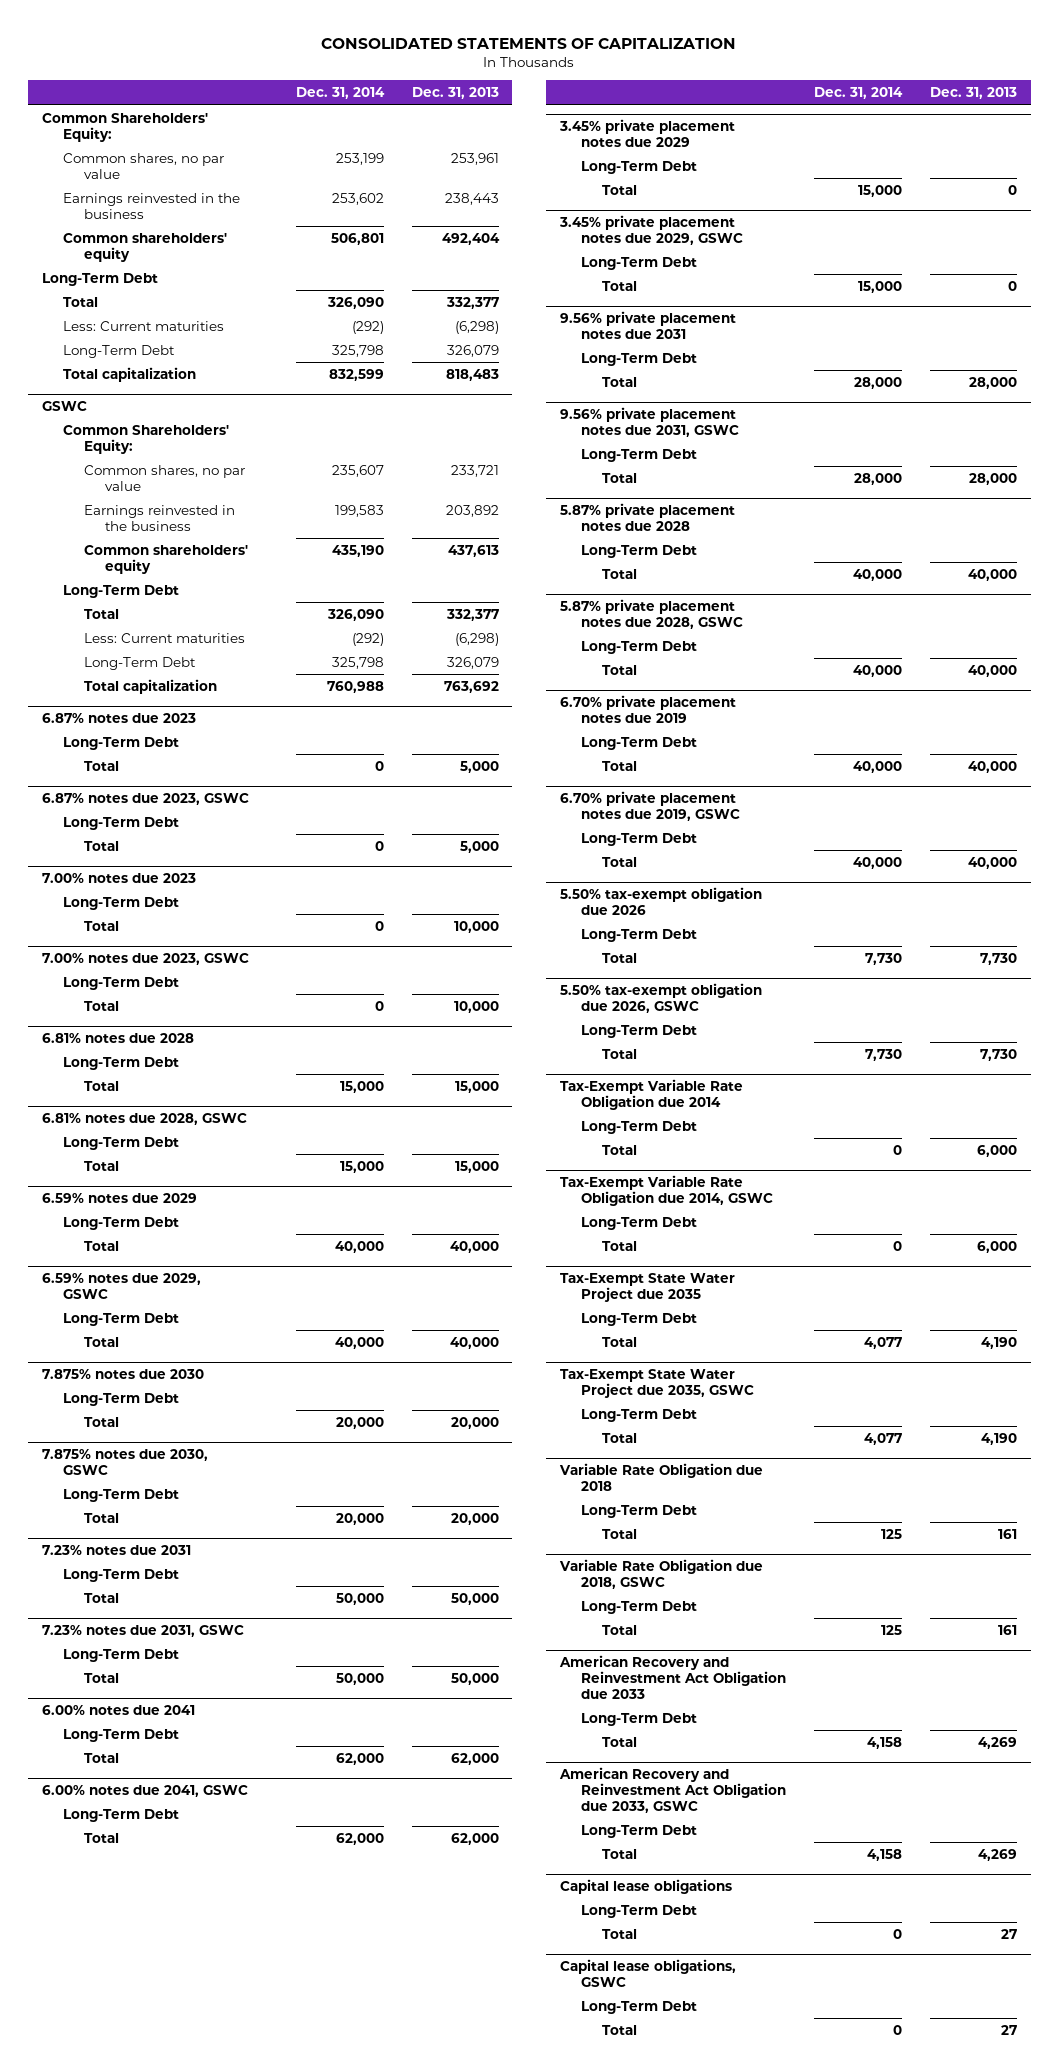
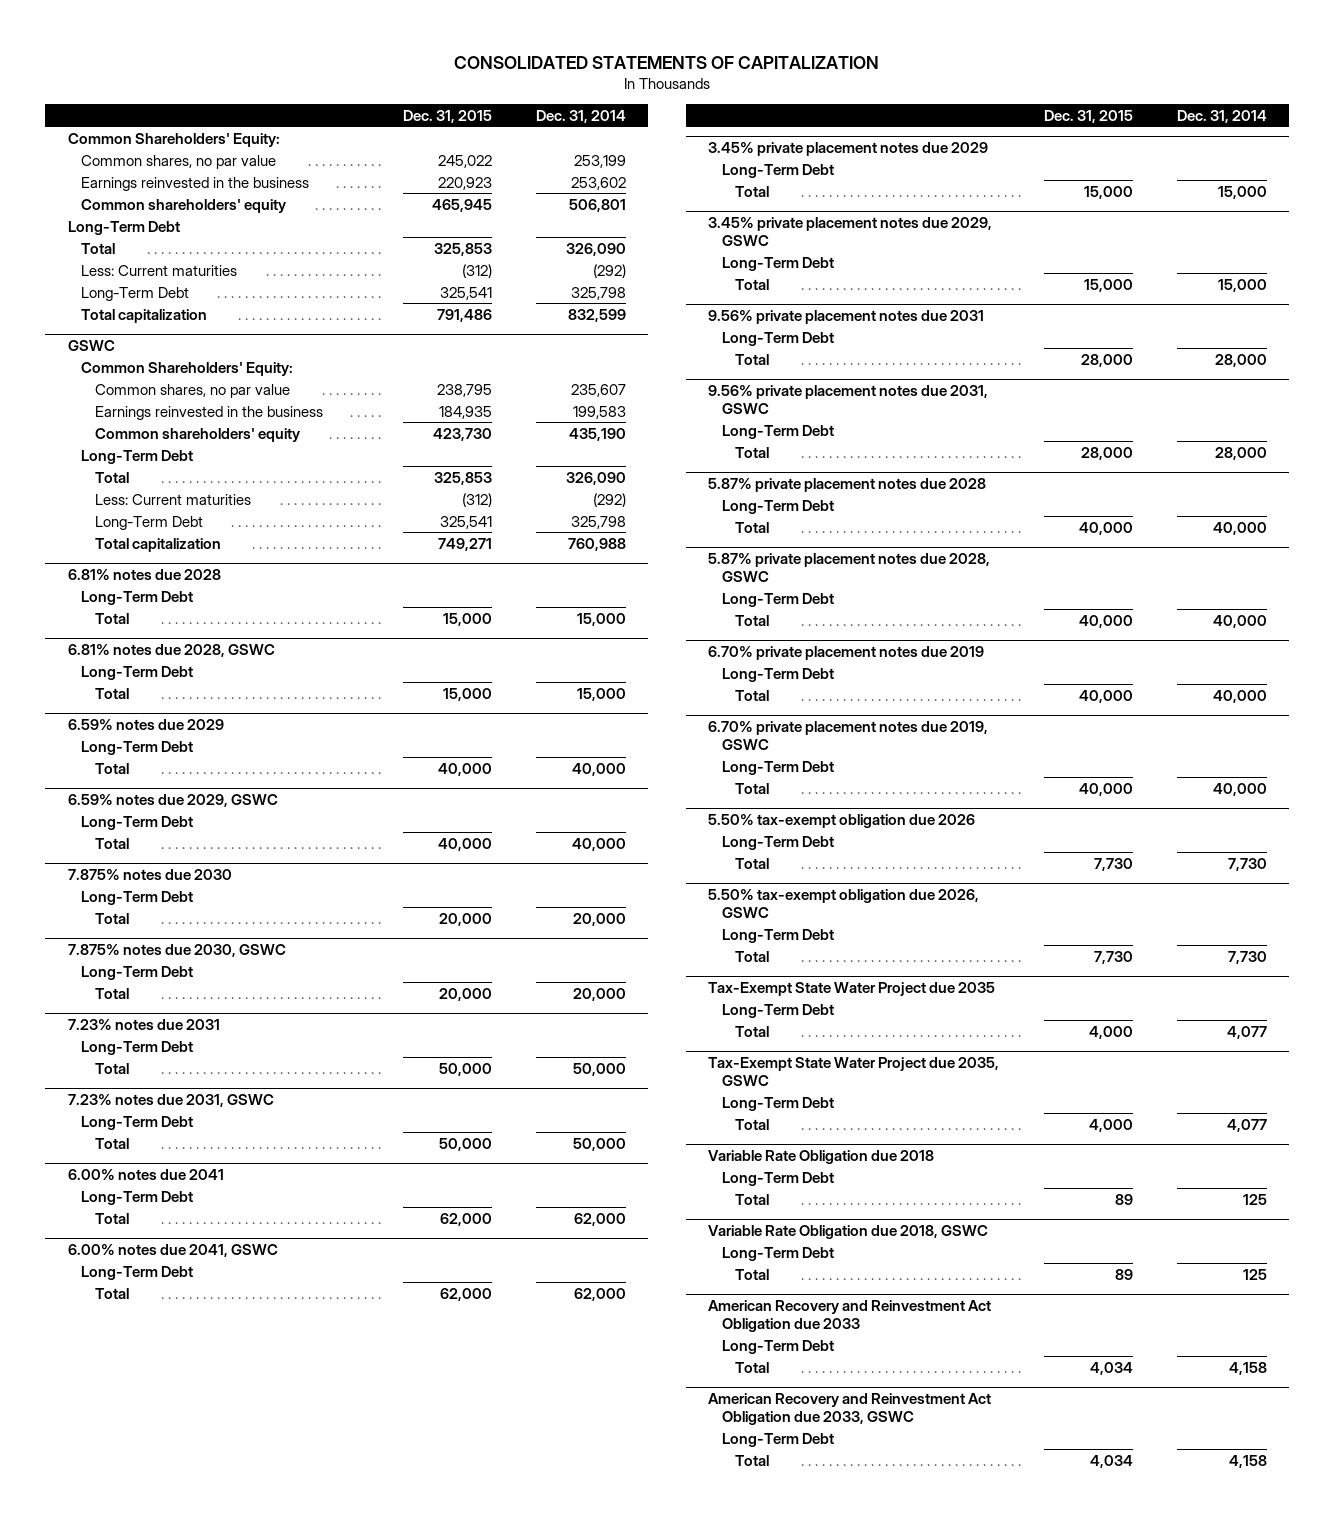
- | Dec. 31, 2014 | Dec. 31, 2013
+ | Dec. 31, 2015 | Dec. 31, 2014
- 6.87% notes due 2023
- Long-Term Debt
- Total | 0 | 5,000
- 6.87% notes due 2023, GSWC
- Long-Term Debt
- Total | 0 | 5,000
- 7.00% notes due 2023
- Long-Term Debt
- Total | 0 | 10,000
- 7.00% notes due 2023, GSWC
- Long-Term Debt
- Total | 0 | 10,000
- Tax-Exempt Variable Rate Obligation due 2014
- Long-Term Debt
- Total | 0 | 6,000
- Tax-Exempt Variable Rate Obligation due 2014, GSWC
- Long-Term Debt
- Total | 0 | 6,000
- Capital lease obligations
- Long-Term Debt
- Total | 0 | 27
- Capital lease obligations, GSWC
- Long-Term Debt
- Total | 0 | 27

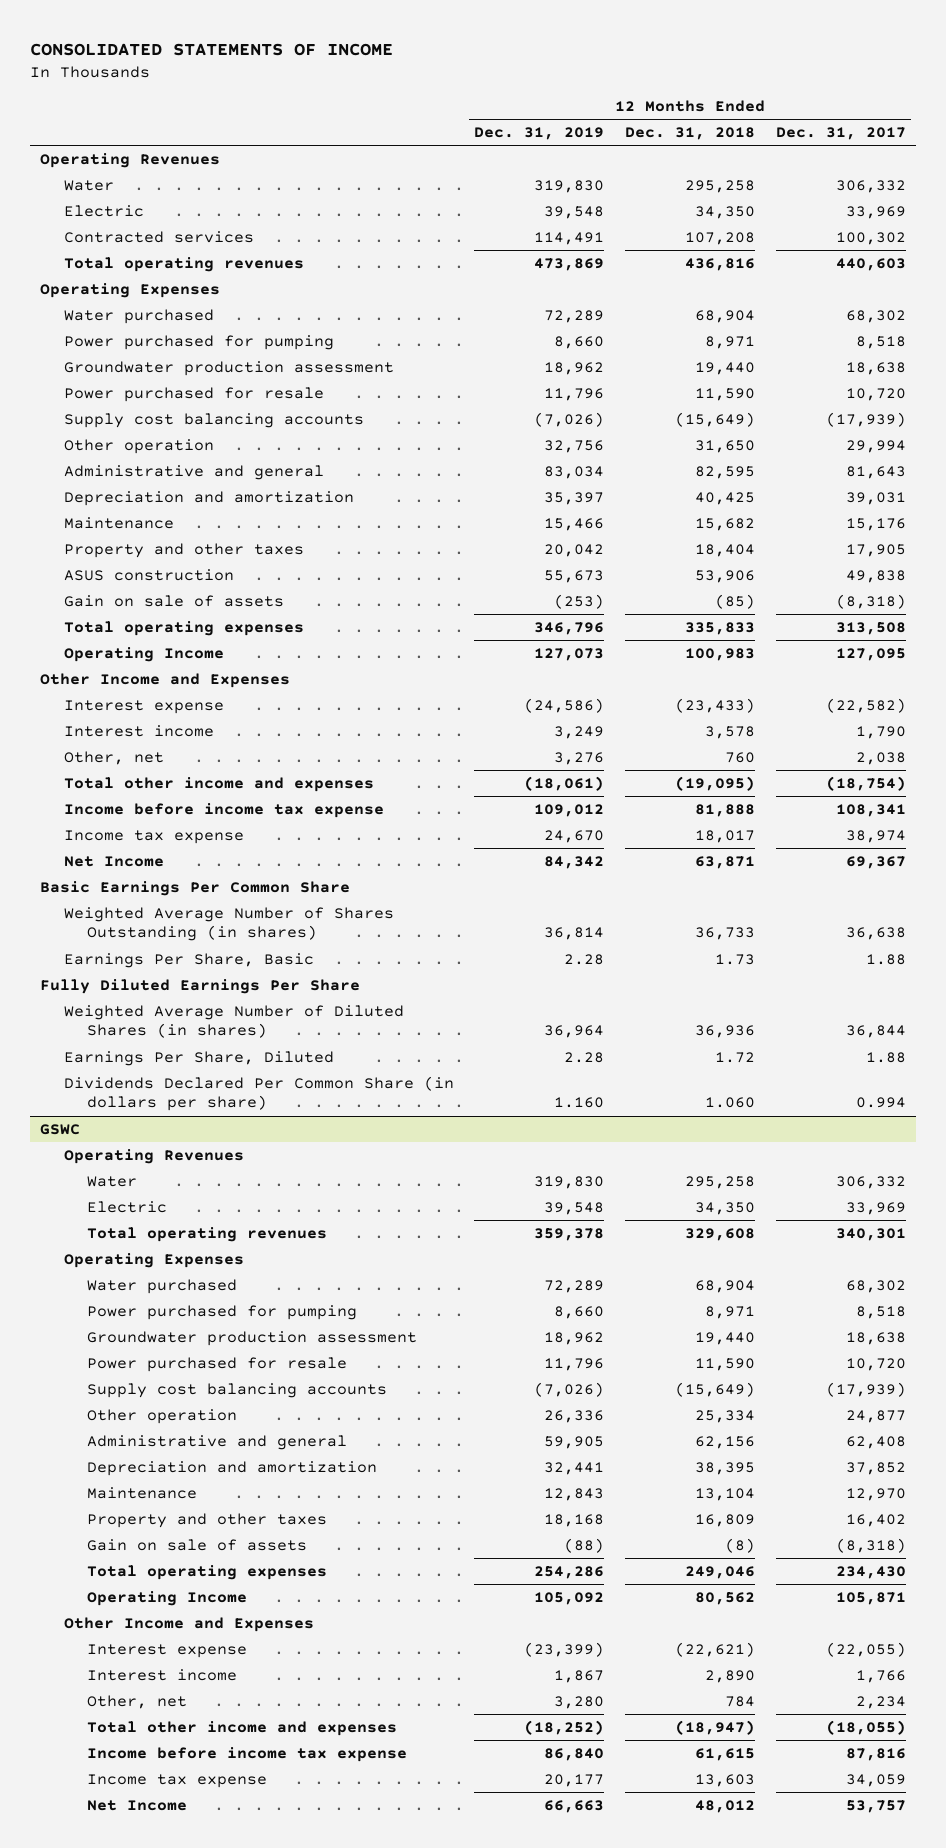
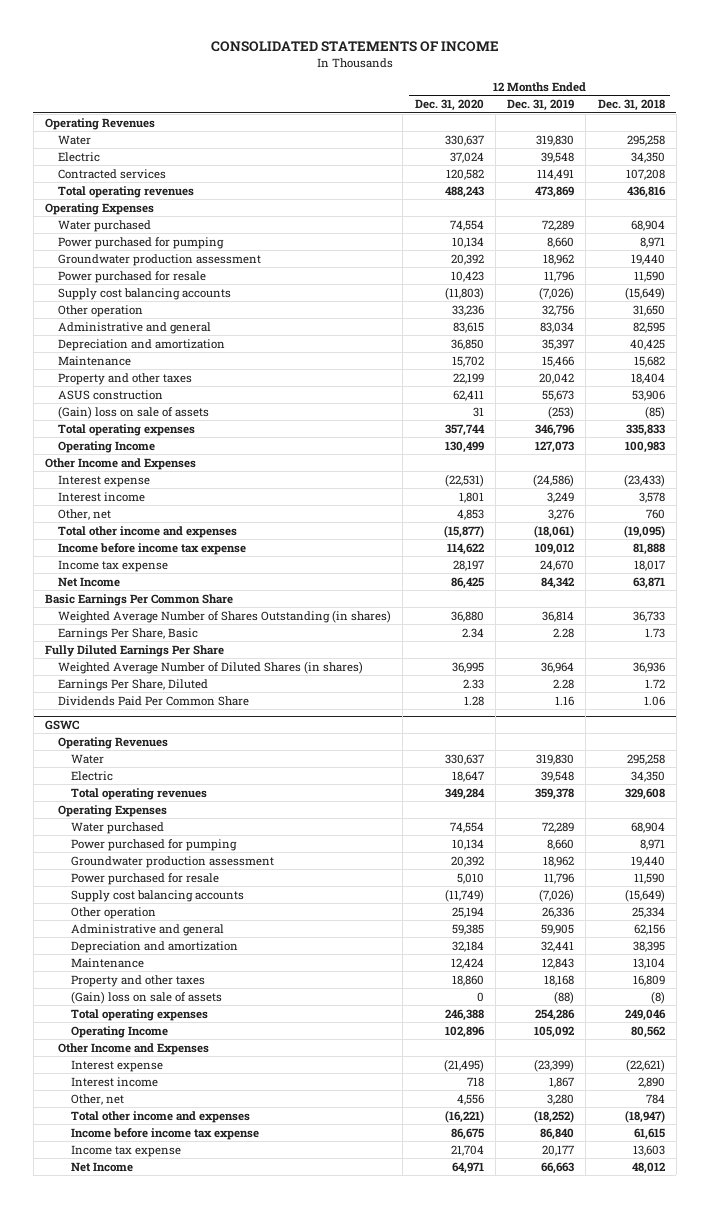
- | 12 Months Ended Dec. 31, 2019 | 12 Months Ended Dec. 31, 2018 | 12 Months Ended Dec. 31, 2017
+ | 12 Months Ended Dec. 31, 2020 | 12 Months Ended Dec. 31, 2019 | 12 Months Ended Dec. 31, 2018
- Gain on sale of assets | (253) | (85) | (8,318)
+ (Gain) loss on sale of assets | 31 | (253) | (85)
- Dividends Declared Per Common Share (in dollars per share) | 1.160 | 1.060 | 0.994
+ Dividends Paid Per Common Share | 1.28 | 1.16 | 1.06
@ GSWC
- Gain on sale of assets | (88) | (8) | (8,318)
+ (Gain) loss on sale of assets | 0 | (88) | (8)

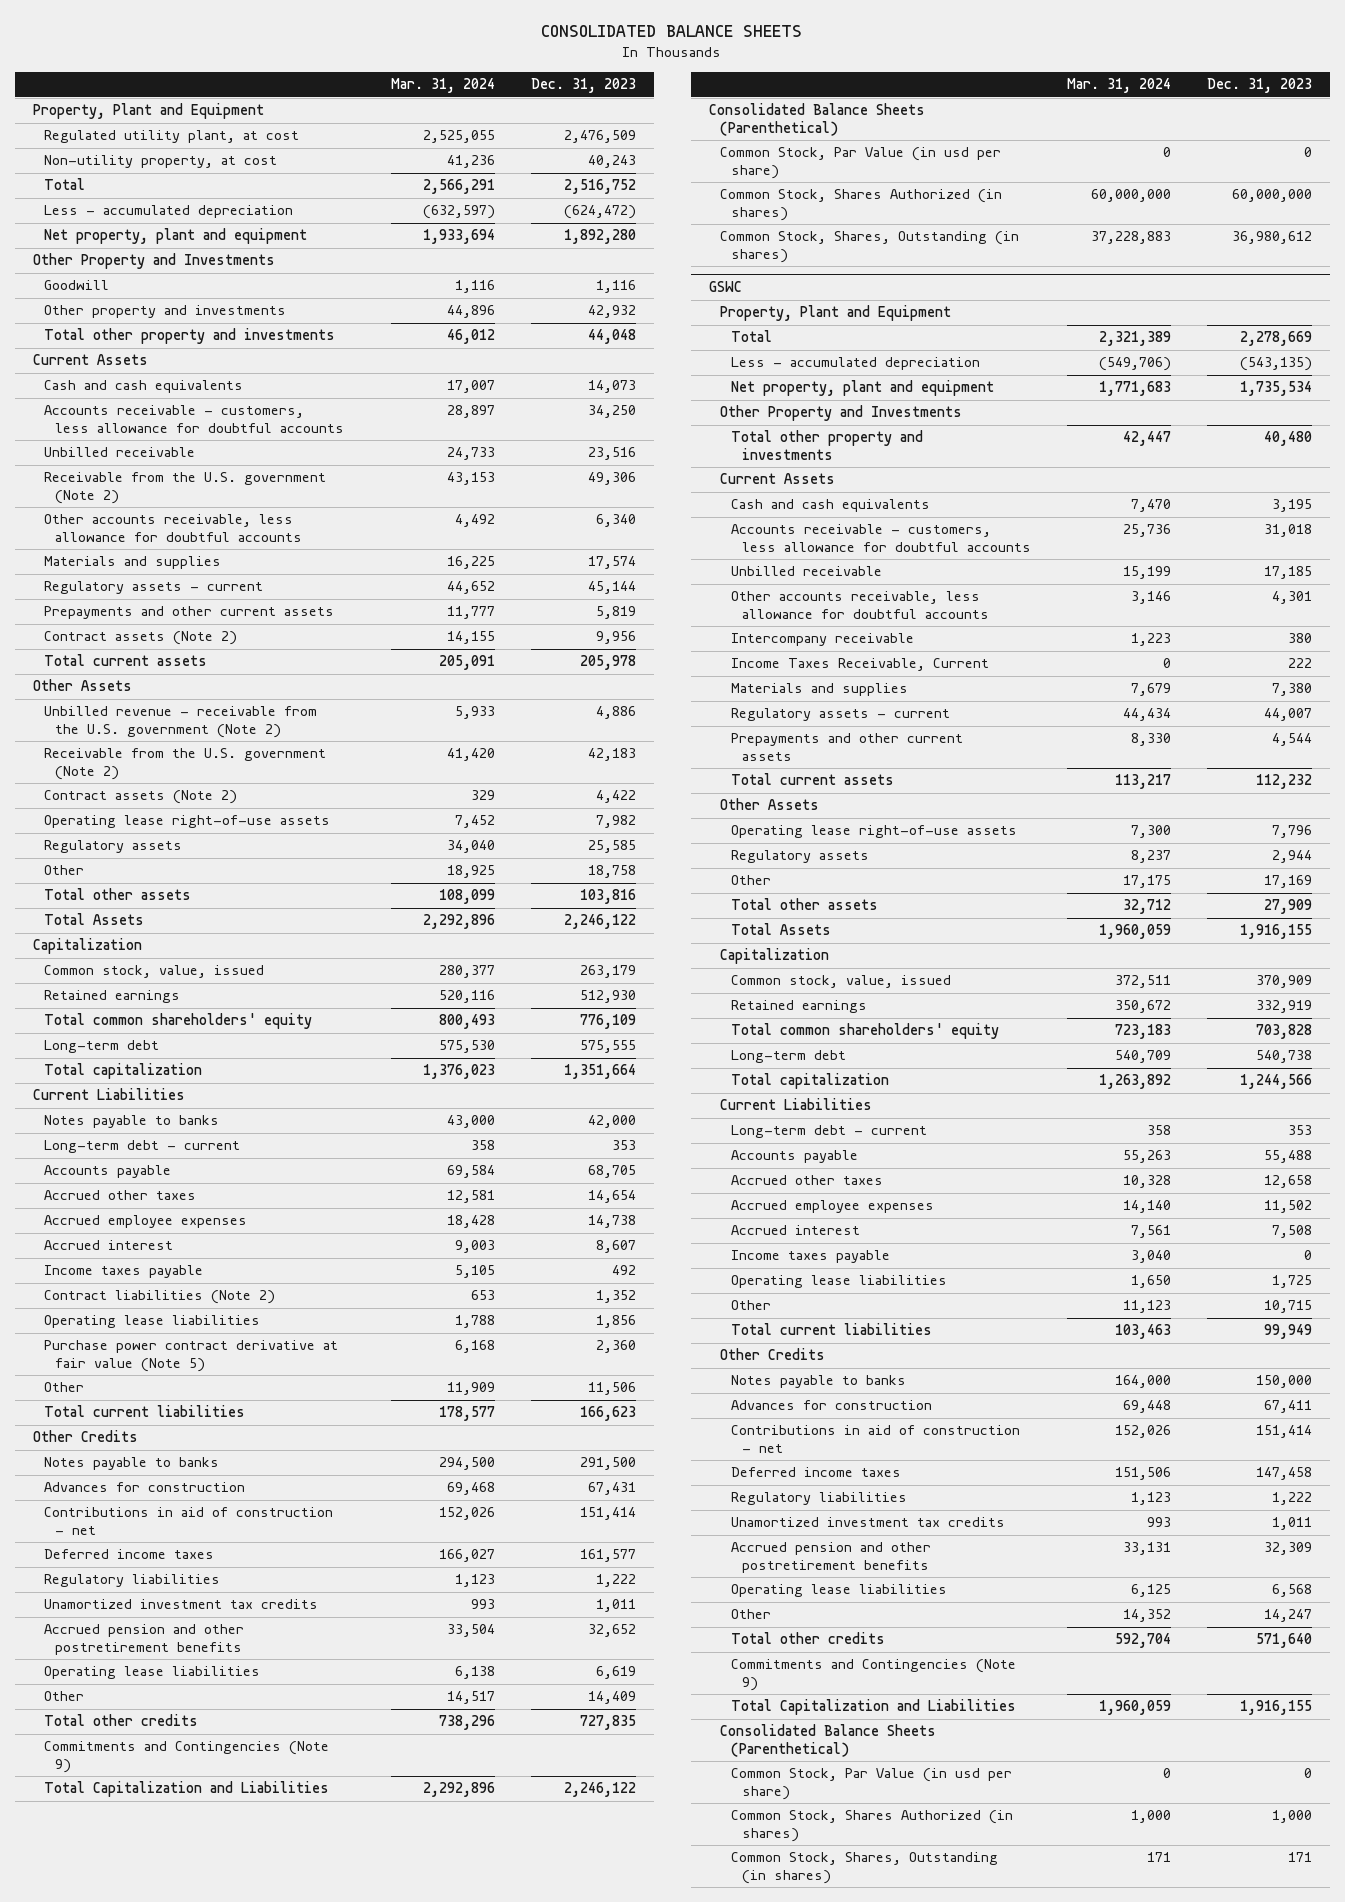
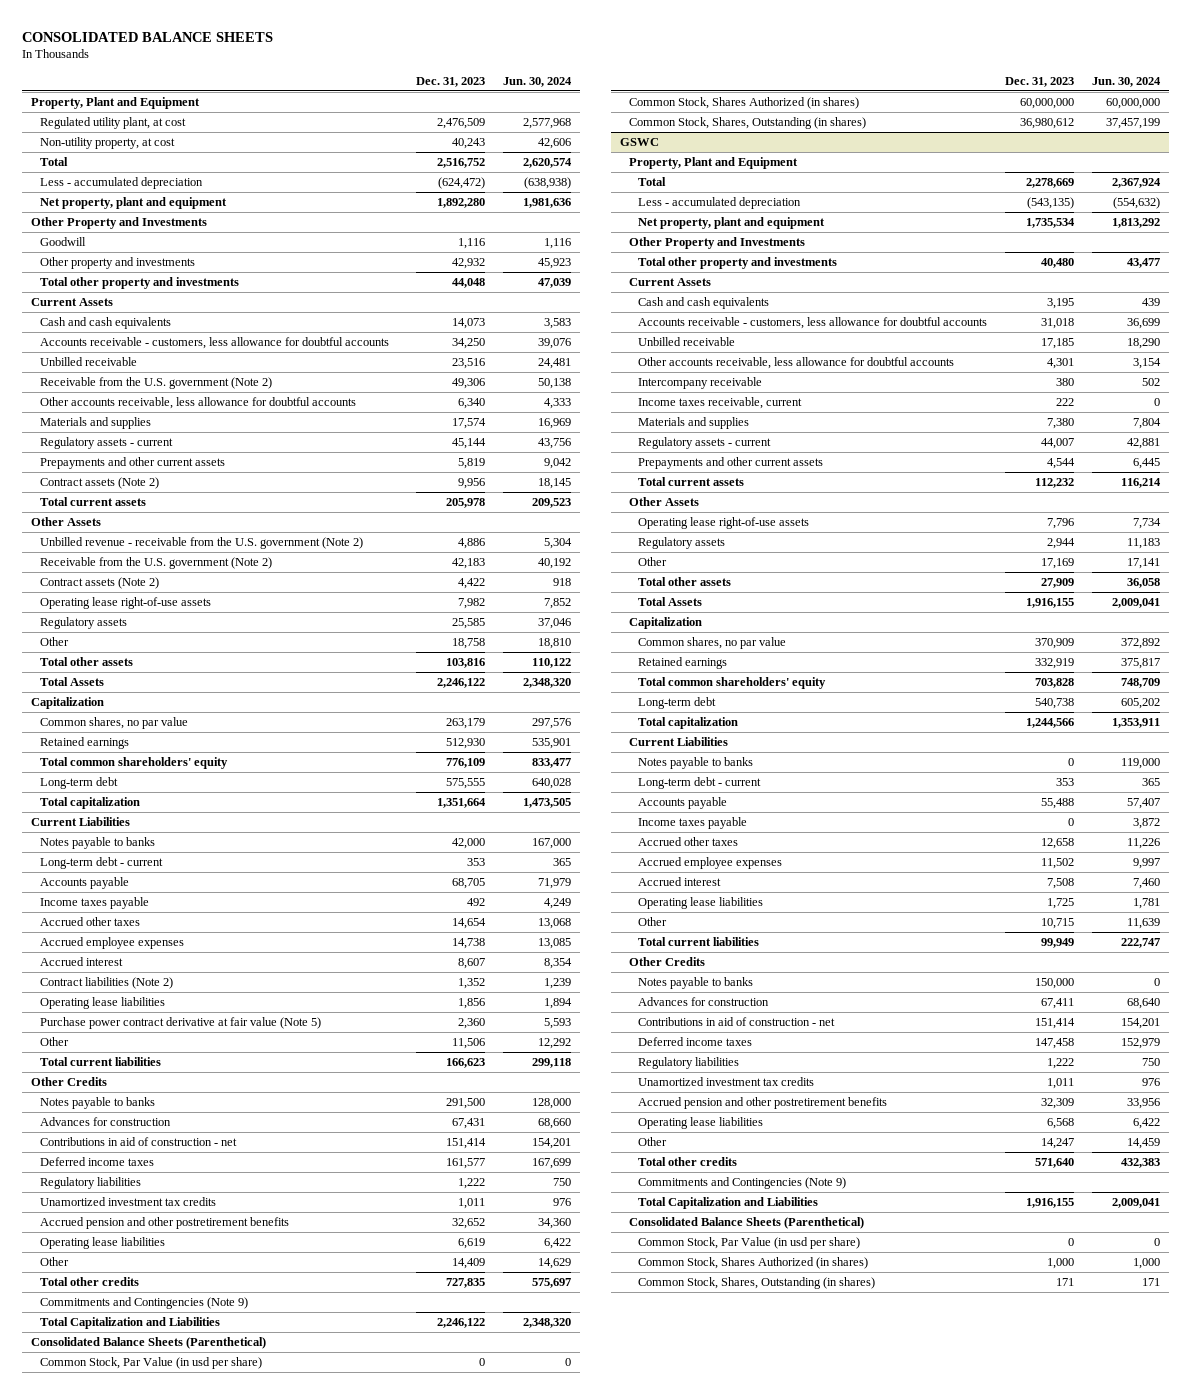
- | Mar. 31, 2024 | Dec. 31, 2023
+ | Dec. 31, 2023 | Jun. 30, 2024
- Common stock, value, issued | 280,377 | 263,179
+ Common shares, no par value | 263,179 | 297,576
moved up: Income taxes payable | 492 | 4,249
@ GSWC
- Income Taxes Receivable, Current | 0 | 222
+ Income taxes receivable, current | 222 | 0
- Common stock, value, issued | 372,511 | 370,909
+ Common shares, no par value | 370,909 | 372,892
+ Notes payable to banks | 0 | 119,000
moved up: Income taxes payable | 0 | 3,872

